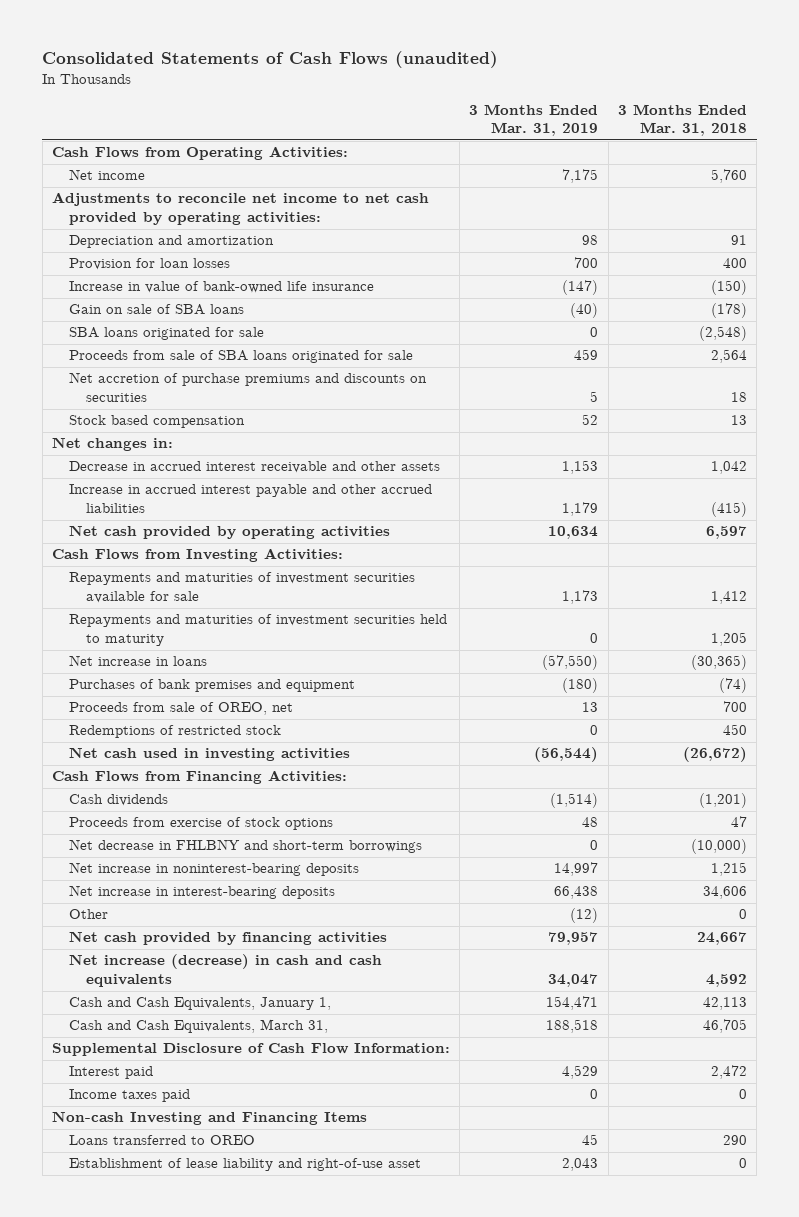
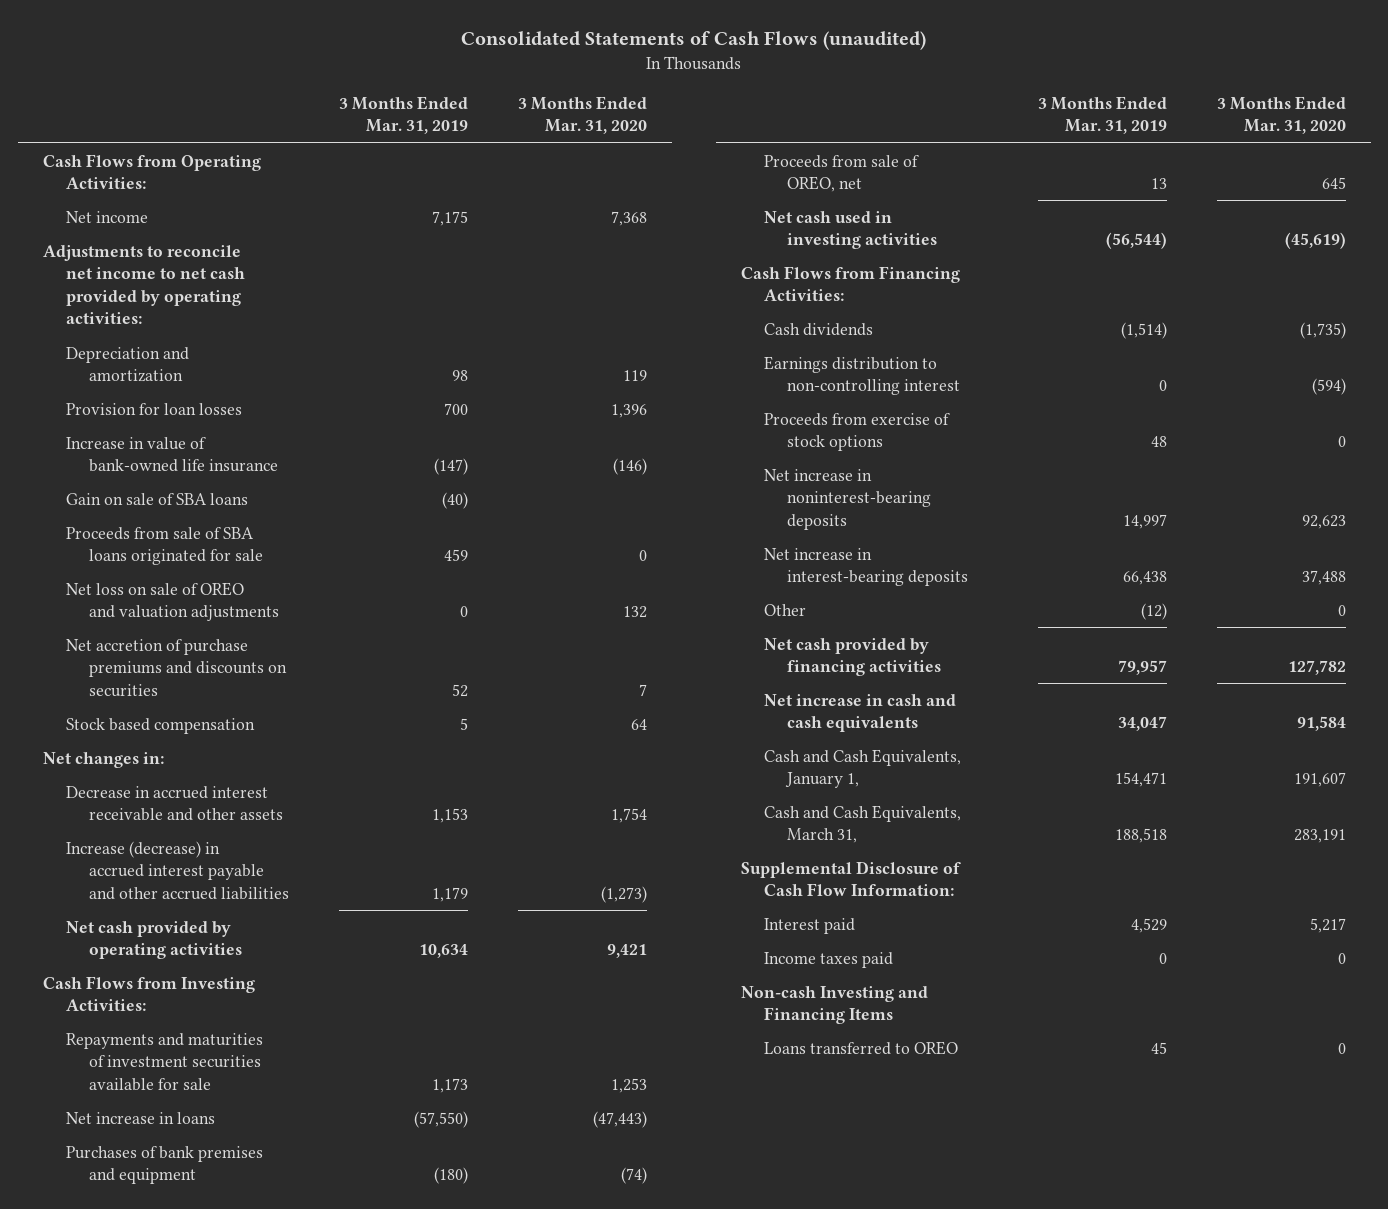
- | 3 Months Ended Mar. 31, 2019 | 3 Months Ended Mar. 31, 2018
+ | 3 Months Ended Mar. 31, 2019 | 3 Months Ended Mar. 31, 2020
- SBA loans originated for sale | 0 | (2,548)
- Net accretion of purchase premiums and discounts on securities | 5 | 18
- Stock based compensation | 52 | 13
+ Net loss on sale of OREO and valuation adjustments | 0 | 132
+ Net accretion of purchase premiums and discounts on securities | 52 | 7
+ Stock based compensation | 5 | 64
- Increase in accrued interest payable and other accrued liabilities | 1,179 | (415)
+ Increase (decrease) in accrued interest payable and other accrued liabilities | 1,179 | (1,273)
- Repayments and maturities of investment securities held to maturity | 0 | 1,205
- Redemptions of restricted stock | 0 | 450
+ Earnings distribution to non-controlling interest | 0 | (594)
- Net decrease in FHLBNY and short-term borrowings | 0 | (10,000)
- Net increase (decrease) in cash and cash equivalents | 34,047 | 4,592
+ Net increase in cash and cash equivalents | 34,047 | 91,584
- Establishment of lease liability and right-of-use asset | 2,043 | 0

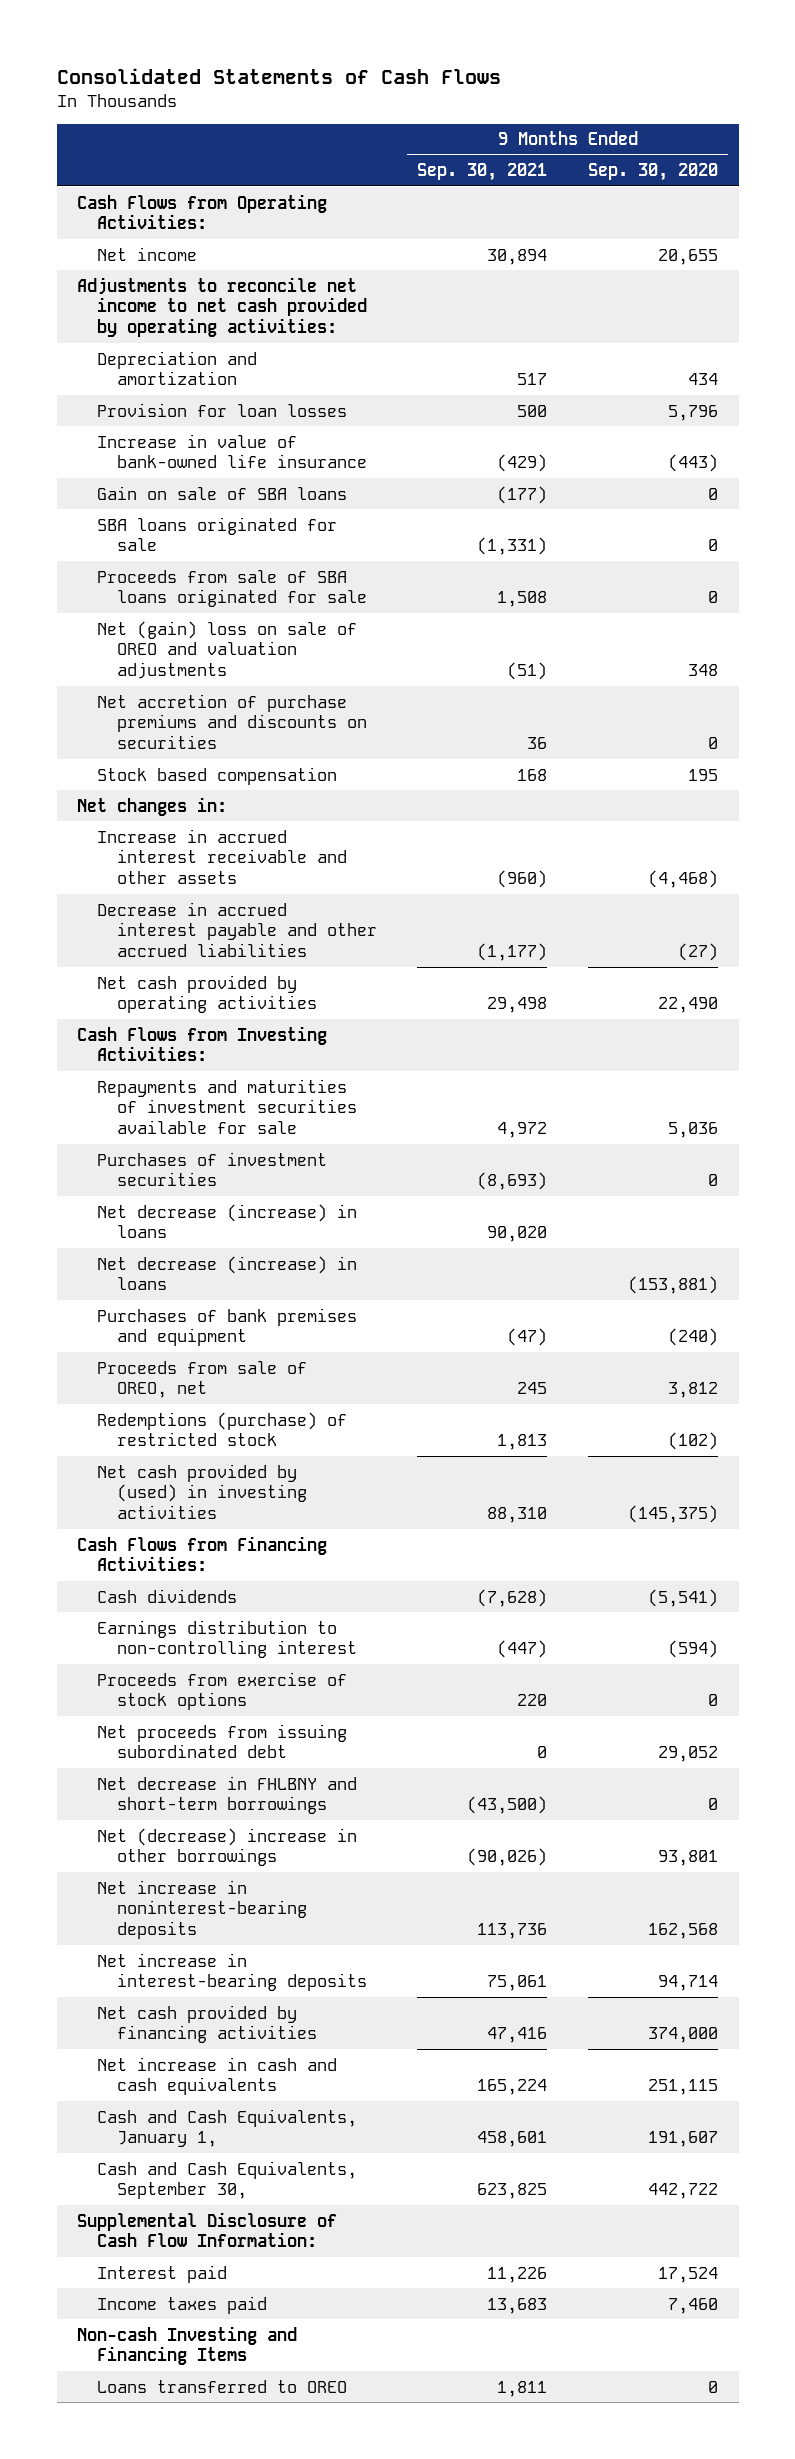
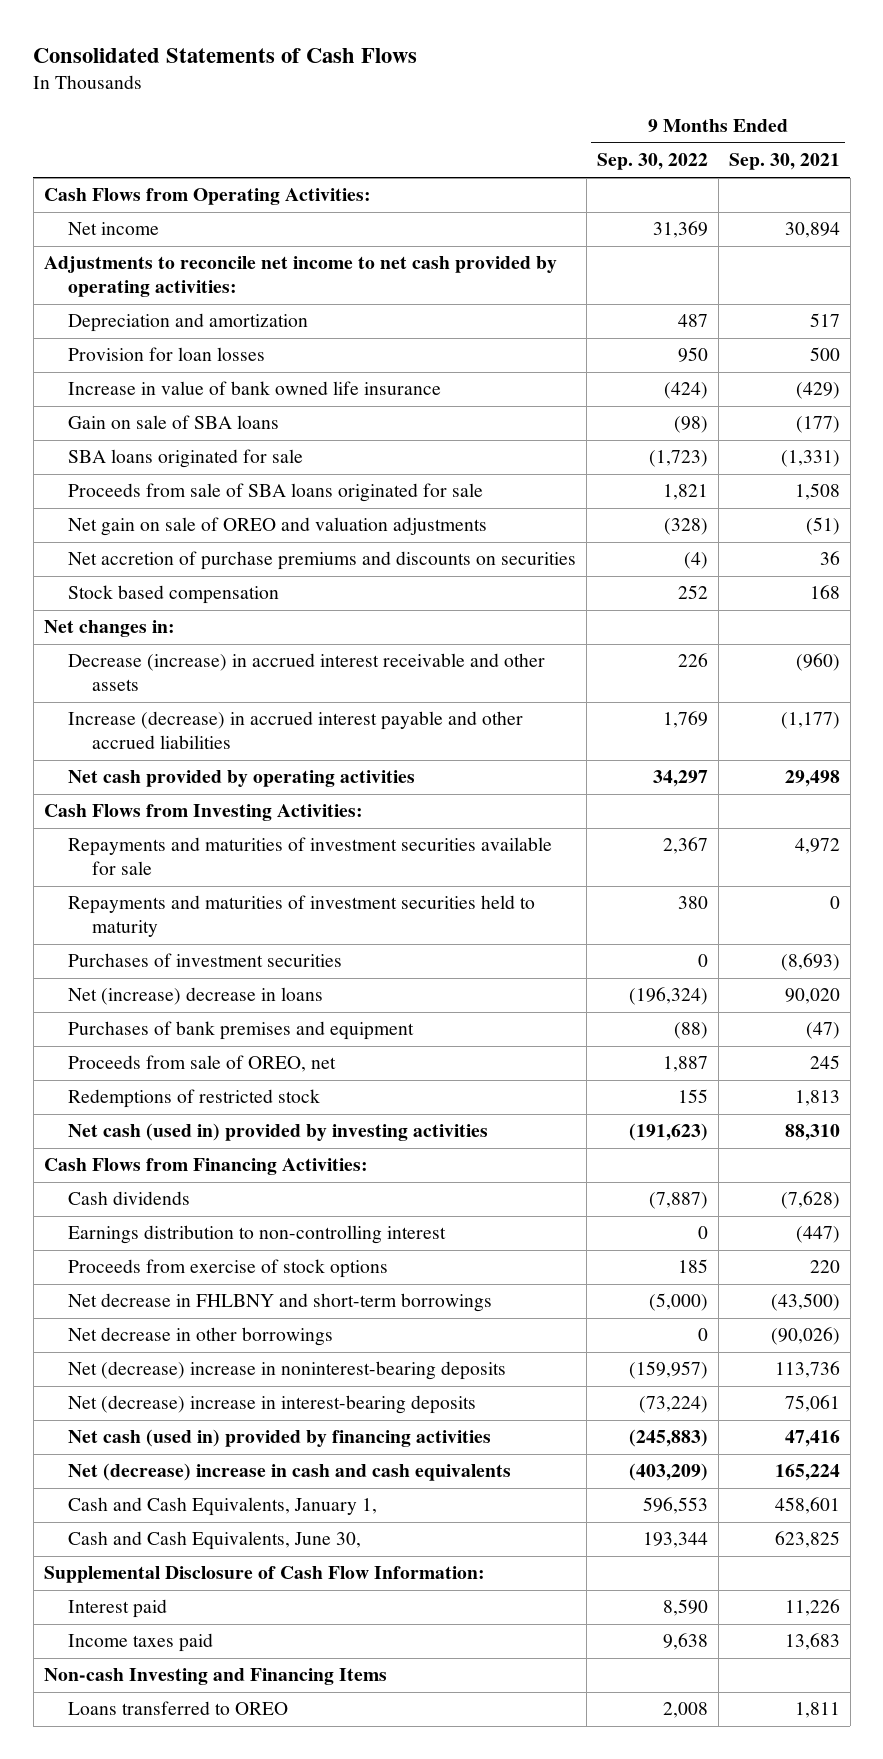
- | 9 Months Ended Sep. 30, 2021 | 9 Months Ended Sep. 30, 2020
+ | 9 Months Ended Sep. 30, 2022 | 9 Months Ended Sep. 30, 2021
- Increase in value of bank-owned life insurance | (429) | (443)
+ Increase in value of bank owned life insurance | (424) | (429)
- Net (gain) loss on sale of OREO and valuation adjustments | (51) | 348
+ Net gain on sale of OREO and valuation adjustments | (328) | (51)
- Increase in accrued interest receivable and other assets | (960) | (4,468)
- Decrease in accrued interest payable and other accrued liabilities | (1,177) | (27)
+ Decrease (increase) in accrued interest receivable and other assets | 226 | (960)
+ Increase (decrease) in accrued interest payable and other accrued liabilities | 1,769 | (1,177)
+ Repayments and maturities of investment securities held to maturity | 380 | 0
- Net decrease (increase) in loans | 90,020 |
- Net decrease (increase) in loans | | (153,881)
+ Net (increase) decrease in loans | (196,324) | 90,020
- Redemptions (purchase) of restricted stock | 1,813 | (102)
- Net cash provided by (used) in investing activities | 88,310 | (145,375)
+ Redemptions of restricted stock | 155 | 1,813
+ Net cash (used in) provided by investing activities | (191,623) | 88,310
- Net proceeds from issuing subordinated debt | 0 | 29,052
- Net (decrease) increase in other borrowings | (90,026) | 93,801
- Net increase in noninterest-bearing deposits | 113,736 | 162,568
- Net increase in interest-bearing deposits | 75,061 | 94,714
- Net cash provided by financing activities | 47,416 | 374,000
- Net increase in cash and cash equivalents | 165,224 | 251,115
+ Net decrease in other borrowings | 0 | (90,026)
+ Net (decrease) increase in noninterest-bearing deposits | (159,957) | 113,736
+ Net (decrease) increase in interest-bearing deposits | (73,224) | 75,061
+ Net cash (used in) provided by financing activities | (245,883) | 47,416
+ Net (decrease) increase in cash and cash equivalents | (403,209) | 165,224
- Cash and Cash Equivalents, September 30, | 623,825 | 442,722
+ Cash and Cash Equivalents, June 30, | 193,344 | 623,825

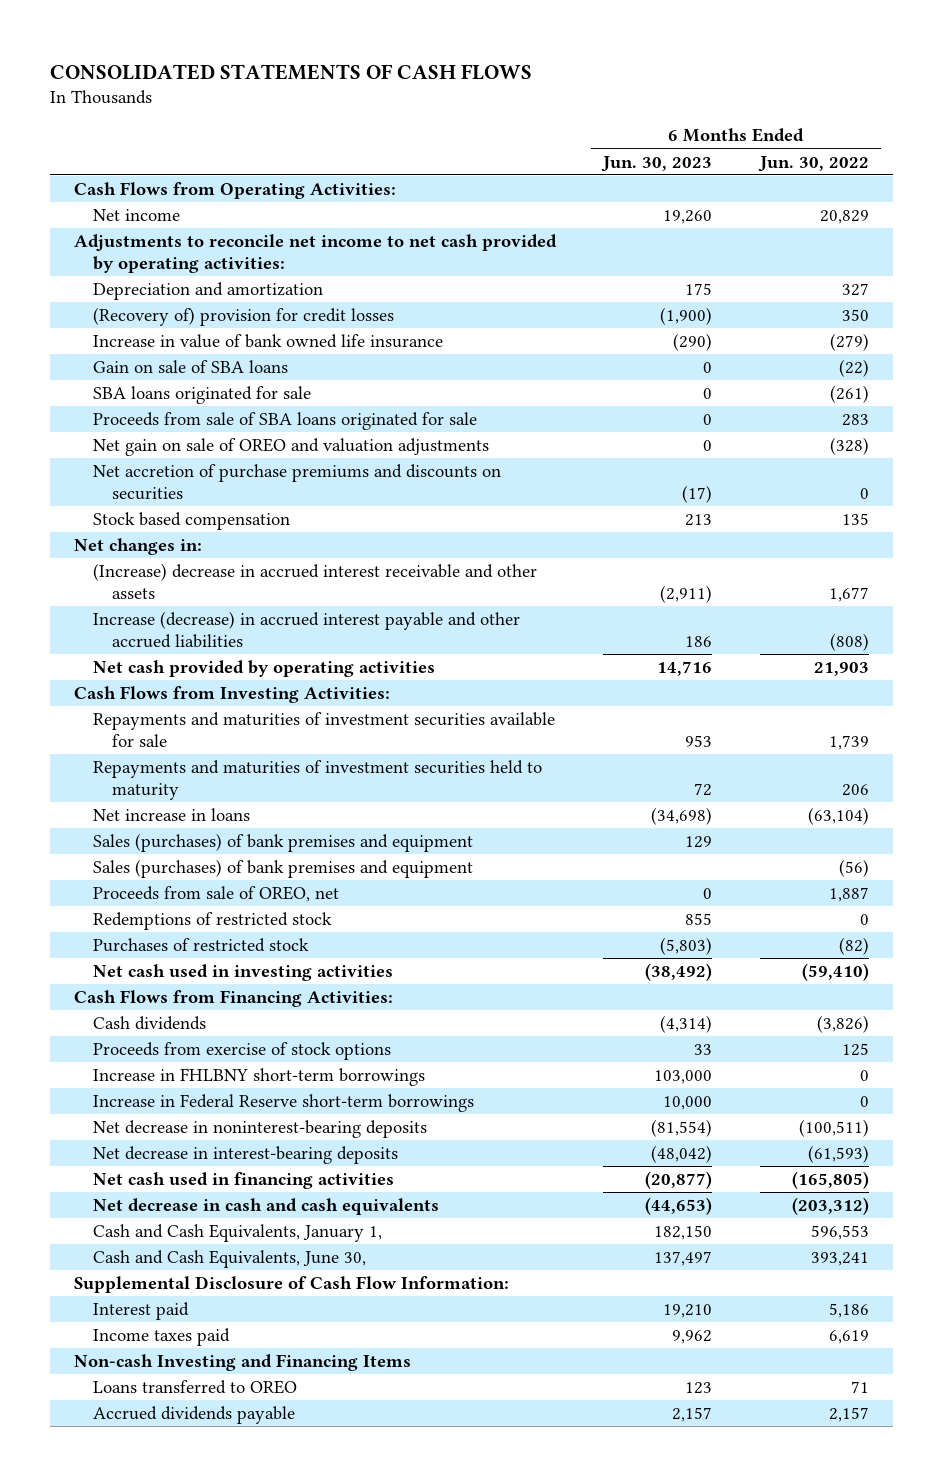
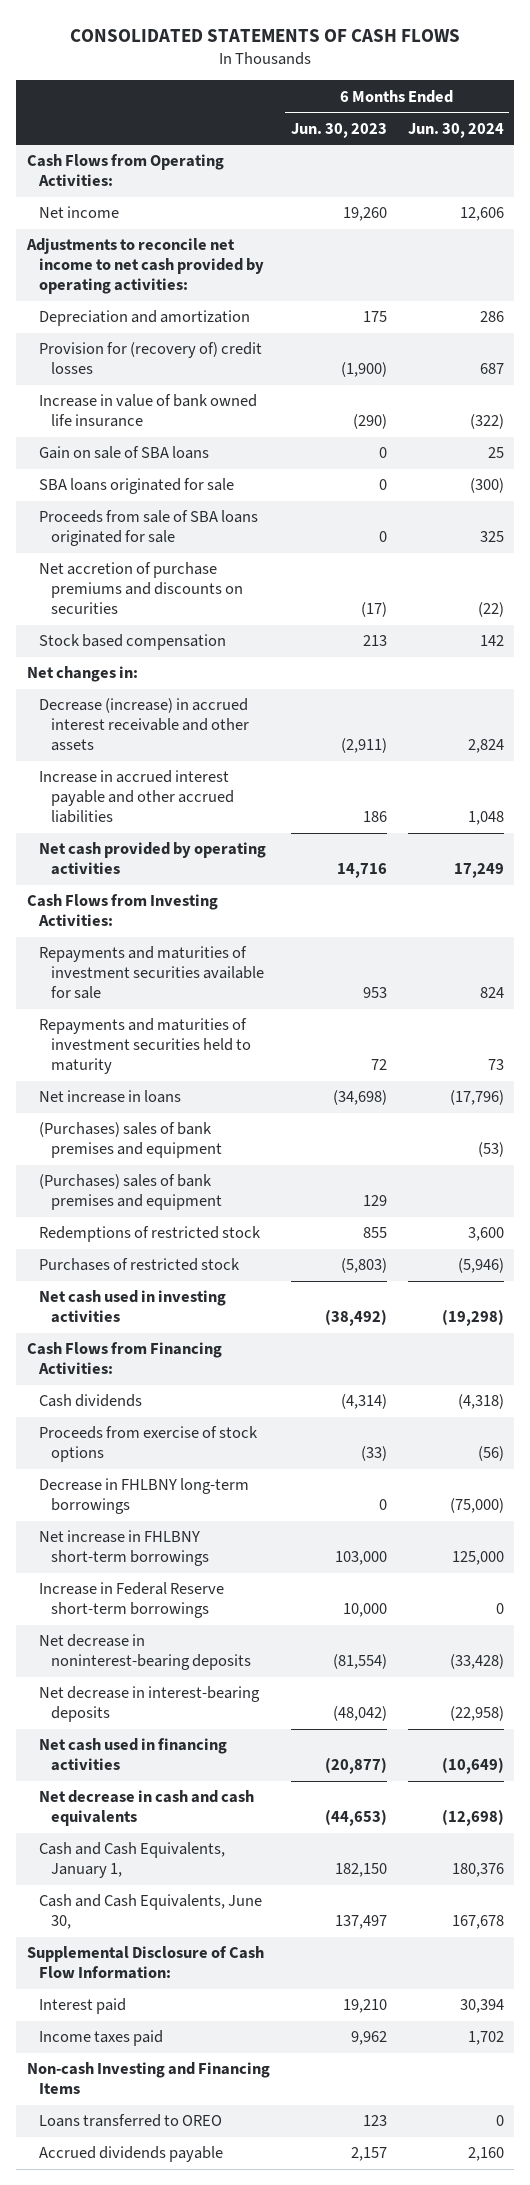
- | 6 Months Ended Jun. 30, 2023 | 6 Months Ended Jun. 30, 2022
+ | 6 Months Ended Jun. 30, 2023 | 6 Months Ended Jun. 30, 2024
- (Recovery of) provision for credit losses | (1,900) | 350
+ Provision for (recovery of) credit losses | (1,900) | 687
- Net gain on sale of OREO and valuation adjustments | 0 | (328)
- (Increase) decrease in accrued interest receivable and other assets | (2,911) | 1,677
- Increase (decrease) in accrued interest payable and other accrued liabilities | 186 | (808)
+ Decrease (increase) in accrued interest receivable and other assets | (2,911) | 2,824
+ Increase in accrued interest payable and other accrued liabilities | 186 | 1,048
- Sales (purchases) of bank premises and equipment | 129 |
- Sales (purchases) of bank premises and equipment | | (56)
- Proceeds from sale of OREO, net | 0 | 1,887
+ (Purchases) sales of bank premises and equipment | | (53)
+ (Purchases) sales of bank premises and equipment | 129 |
- Proceeds from exercise of stock options | 33 | 125
- Increase in FHLBNY short-term borrowings | 103,000 | 0
+ Proceeds from exercise of stock options | (33) | (56)
+ Decrease in FHLBNY long-term borrowings | 0 | (75,000)
+ Net increase in FHLBNY short-term borrowings | 103,000 | 125,000

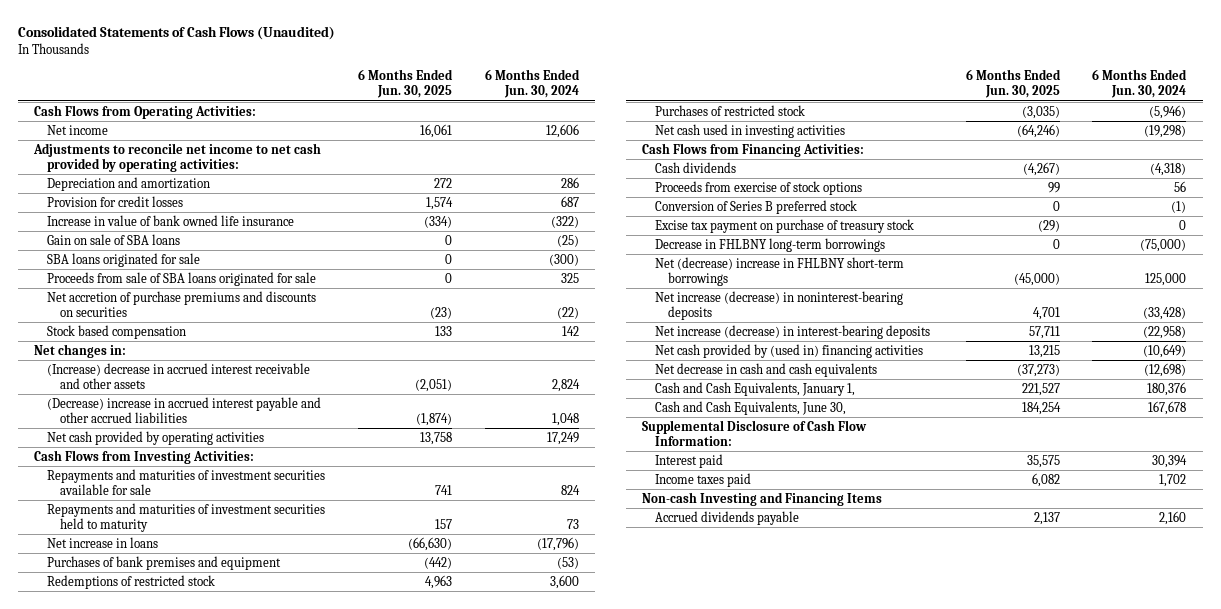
- CONSOLIDATED STATEMENTS OF CASH FLOWS
+ Consolidated Statements of Cash Flows (Unaudited)
- | 6 Months Ended Jun. 30, 2023 | 6 Months Ended Jun. 30, 2024
+ | 6 Months Ended Jun. 30, 2025 | 6 Months Ended Jun. 30, 2024
- Provision for (recovery of) credit losses | (1,900) | 687
+ Provision for credit losses | 1,574 | 687
- Gain on sale of SBA loans | 0 | 25
+ Gain on sale of SBA loans | 0 | (25)
- Decrease (increase) in accrued interest receivable and other assets | (2,911) | 2,824
- Increase in accrued interest payable and other accrued liabilities | 186 | 1,048
+ (Increase) decrease in accrued interest receivable and other assets | (2,051) | 2,824
+ (Decrease) increase in accrued interest payable and other accrued liabilities | (1,874) | 1,048
- (Purchases) sales of bank premises and equipment | | (53)
- (Purchases) sales of bank premises and equipment | 129 |
+ Purchases of bank premises and equipment | (442) | (53)
- Proceeds from exercise of stock options | (33) | (56)
+ Proceeds from exercise of stock options | 99 | 56
+ Conversion of Series B preferred stock | 0 | (1)
+ Excise tax payment on purchase of treasury stock | (29) | 0
- Net increase in FHLBNY short-term borrowings | 103,000 | 125,000
- Increase in Federal Reserve short-term borrowings | 10,000 | 0
- Net decrease in noninterest-bearing deposits | (81,554) | (33,428)
- Net decrease in interest-bearing deposits | (48,042) | (22,958)
- Net cash used in financing activities | (20,877) | (10,649)
+ Net (decrease) increase in FHLBNY short-term borrowings | (45,000) | 125,000
+ Net increase (decrease) in noninterest-bearing deposits | 4,701 | (33,428)
+ Net increase (decrease) in interest-bearing deposits | 57,711 | (22,958)
+ Net cash provided by (used in) financing activities | 13,215 | (10,649)
- Loans transferred to OREO | 123 | 0

